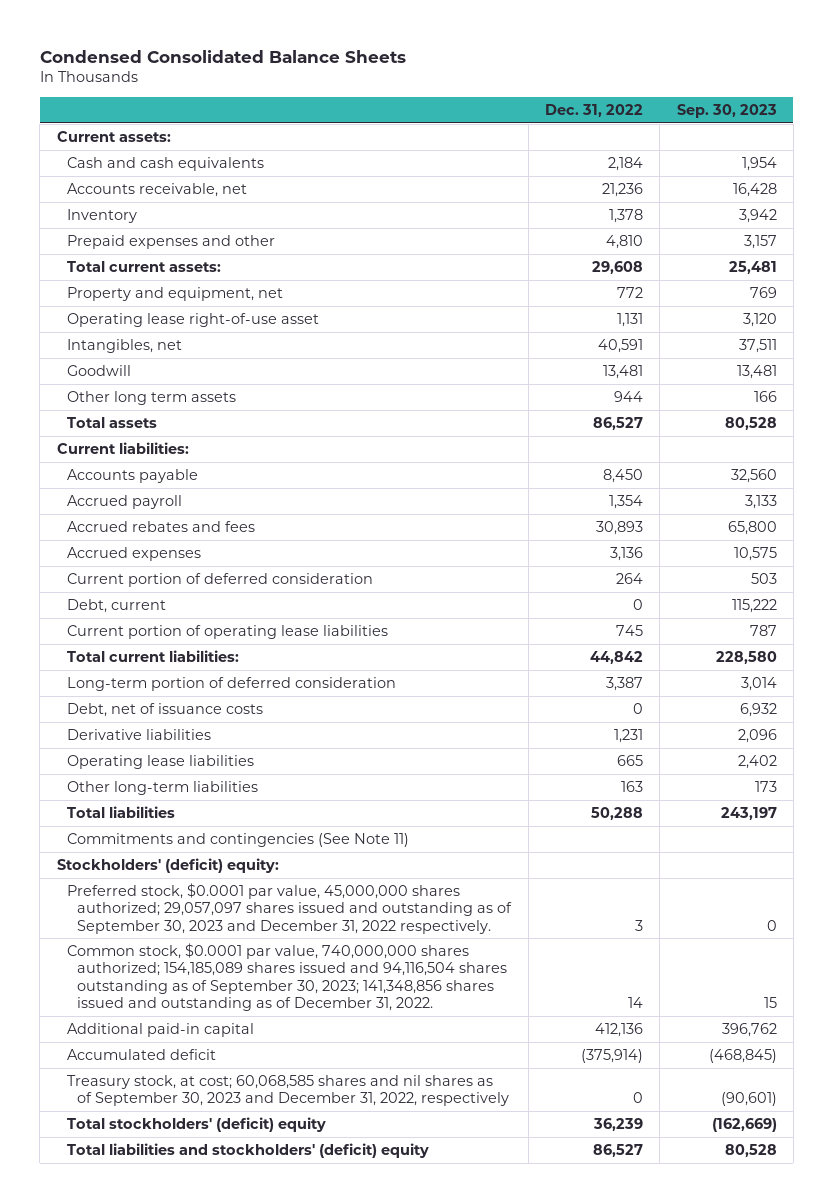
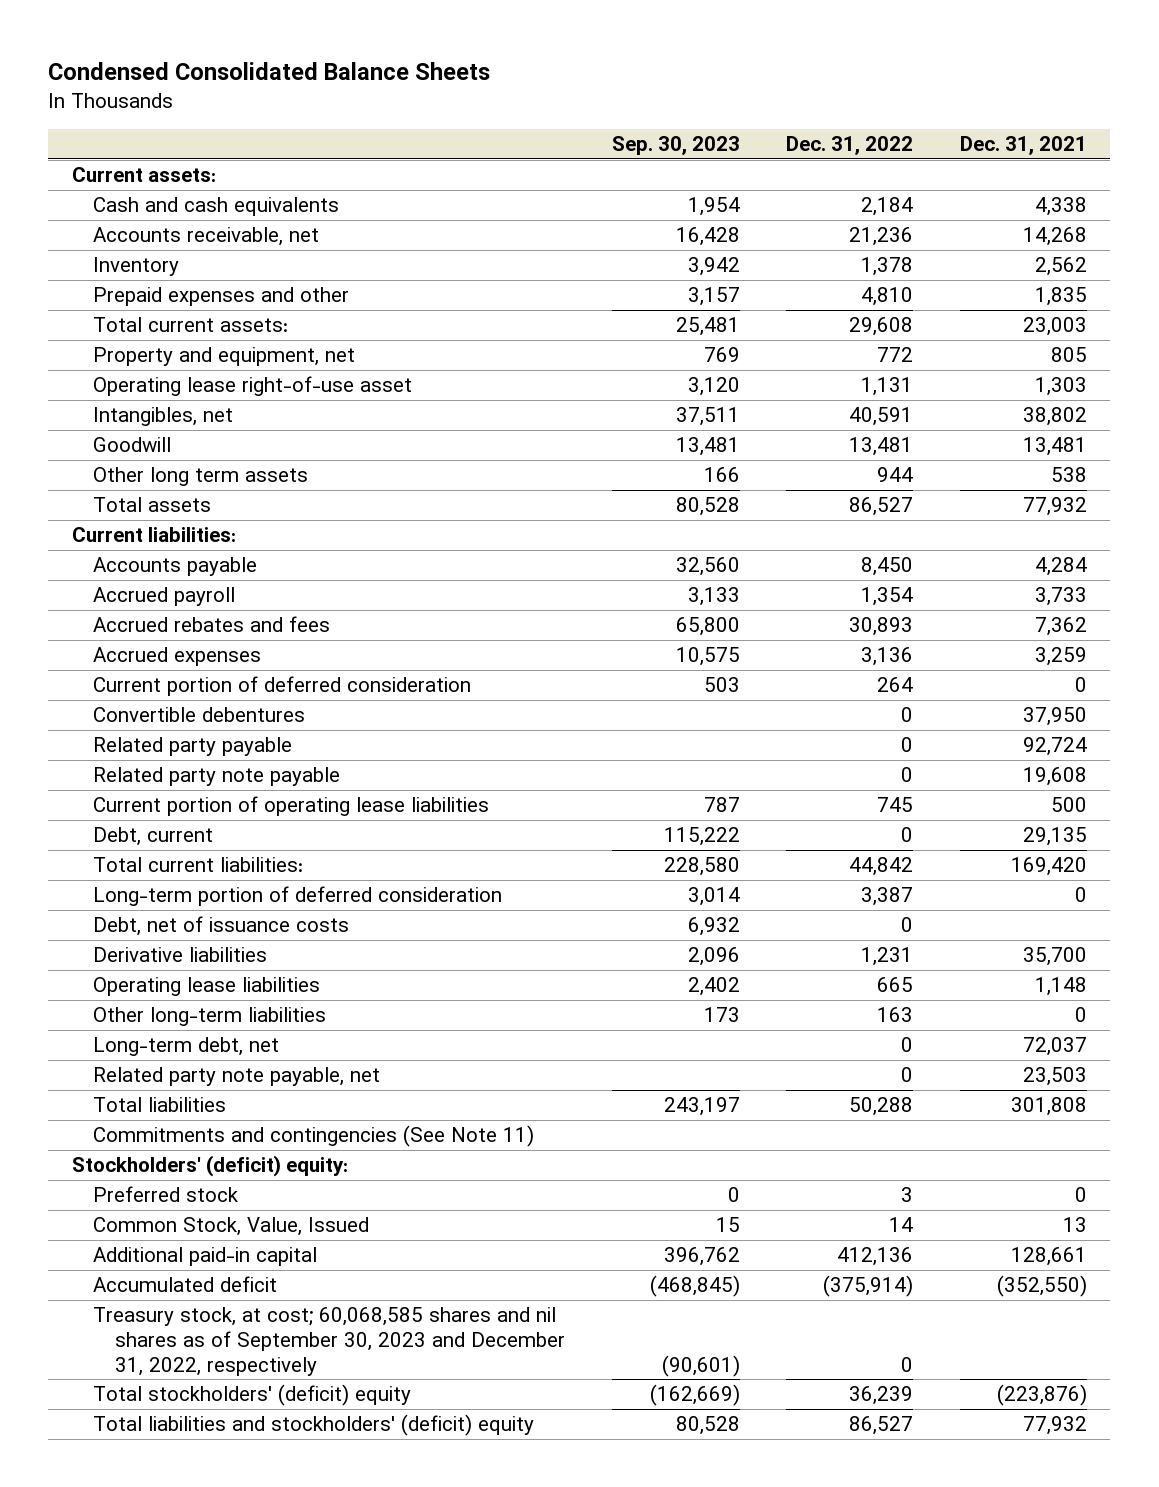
- | Dec. 31, 2022 | Sep. 30, 2023
+ | Sep. 30, 2023 | Dec. 31, 2022 | Dec. 31, 2021
+ Convertible debentures | | 0 | 37,950
+ Related party payable | | 0 | 92,724
+ Related party note payable | | 0 | 19,608
moved down: Debt, current | 115,222 | 0 | 29,135
+ Long-term debt, net | | 0 | 72,037
+ Related party note payable, net | | 0 | 23,503
- Preferred stock, $0.0001 par value, 45,000,000 shares authorized; 29,057,097 shares issued and outstanding as of September 30, 2023 and December 31, 2022 respectively. | 3 | 0
- Common stock, $0.0001 par value, 740,000,000 shares authorized; 154,185,089 shares issued and 94,116,504 shares outstanding as of September 30, 2023; 141,348,856 shares issued and outstanding as of December 31, 2022. | 14 | 15
+ Preferred stock | 0 | 3 | 0
+ Common Stock, Value, Issued | 15 | 14 | 13

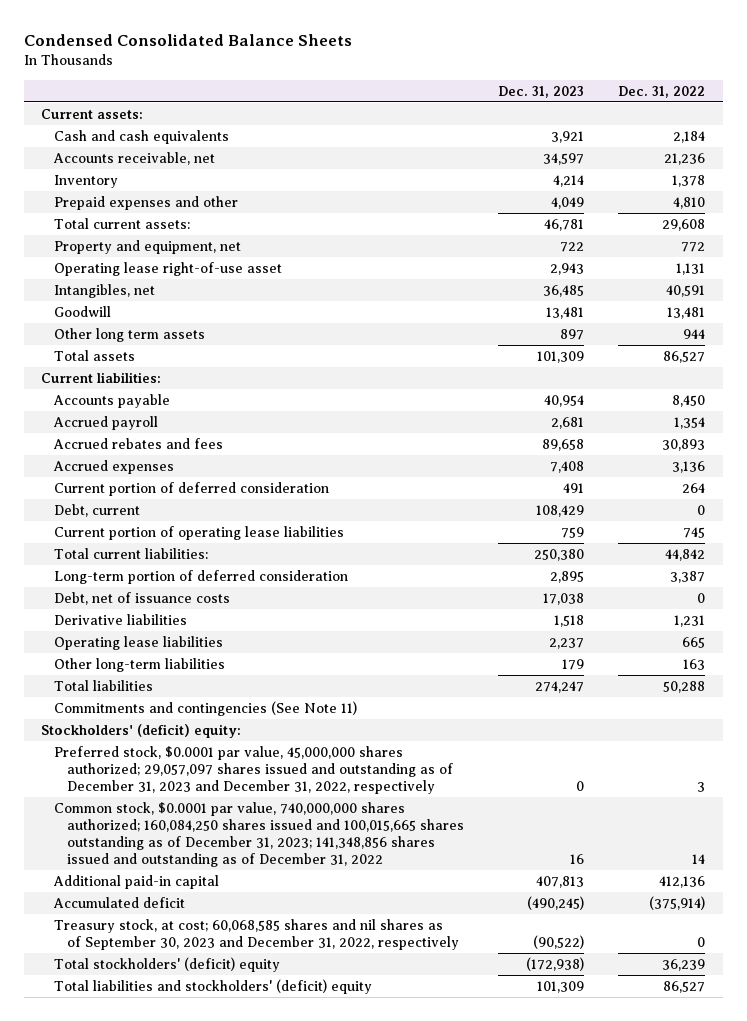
- | Sep. 30, 2023 | Dec. 31, 2022 | Dec. 31, 2021
+ | Dec. 31, 2023 | Dec. 31, 2022
- Convertible debentures | | 0 | 37,950
- Related party payable | | 0 | 92,724
- Related party note payable | | 0 | 19,608
moved down: Current portion of operating lease liabilities | 759 | 745
- Long-term debt, net | | 0 | 72,037
- Related party note payable, net | | 0 | 23,503
- Preferred stock | 0 | 3 | 0
- Common Stock, Value, Issued | 15 | 14 | 13
+ Preferred stock, $0.0001 par value, 45,000,000 shares authorized; 29,057,097 shares issued and outstanding as of December 31, 2023 and December 31, 2022, respectively | 0 | 3
+ Common stock, $0.0001 par value, 740,000,000 shares authorized; 160,084,250 shares issued and 100,015,665 shares outstanding as of December 31, 2023; 141,348,856 shares issued and outstanding as of December 31, 2022 | 16 | 14

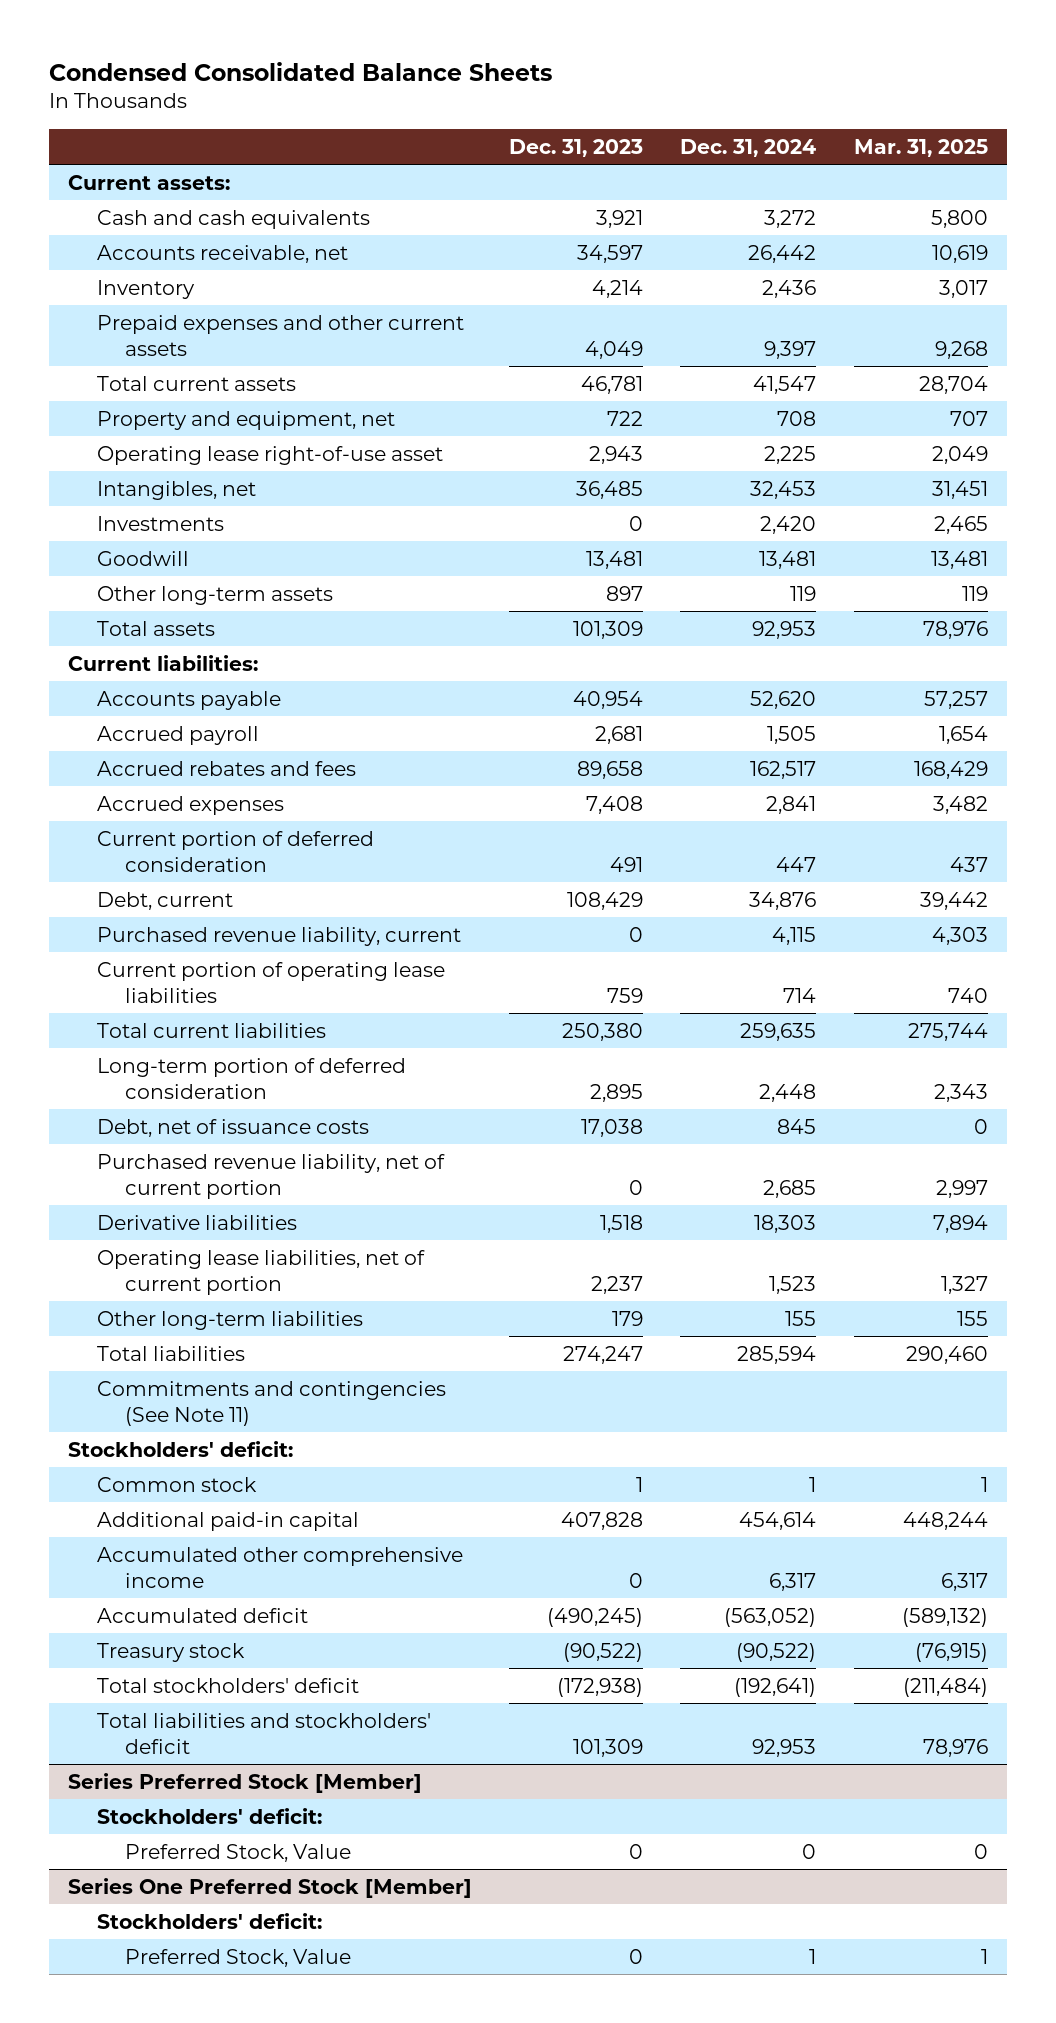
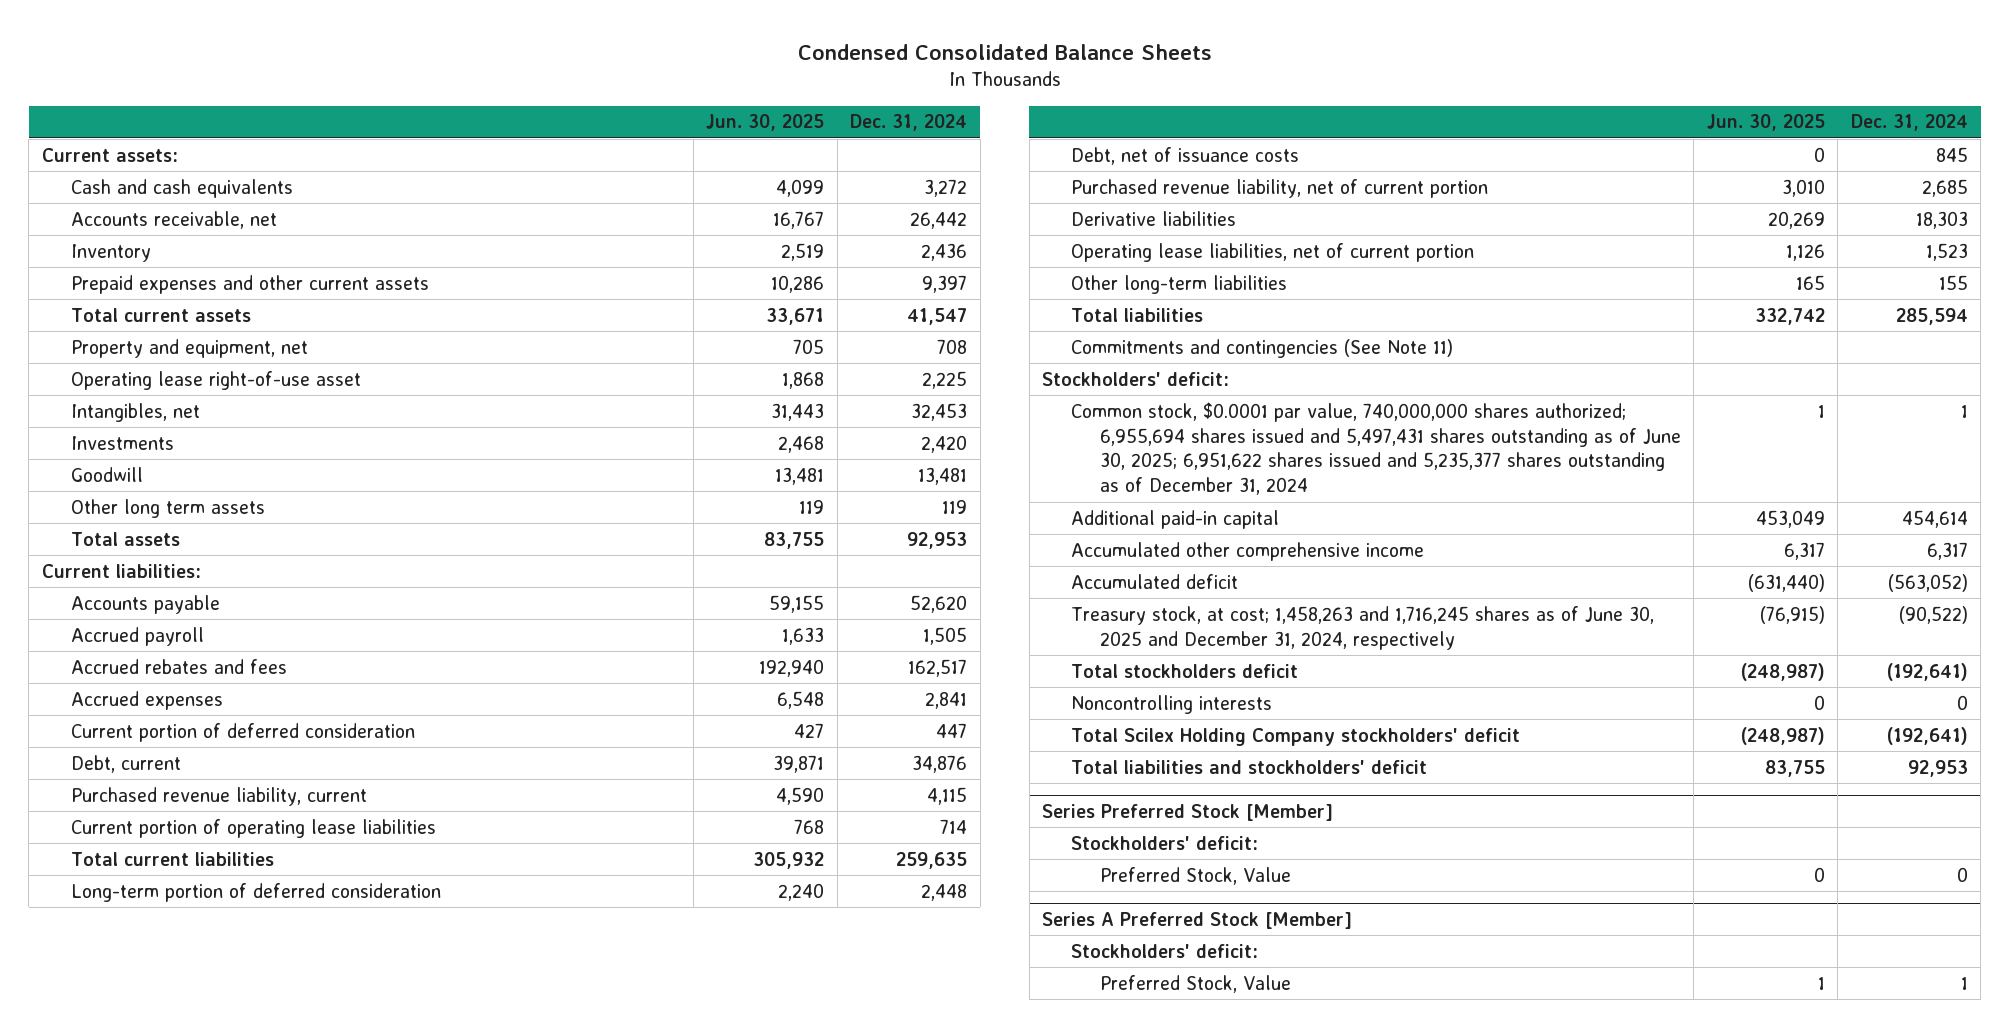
- | Dec. 31, 2023 | Dec. 31, 2024 | Mar. 31, 2025
+ | Jun. 30, 2025 | Dec. 31, 2024
- Other long-term assets | 897 | 119 | 119
+ Other long term assets | 119 | 119
- Common stock | 1 | 1 | 1
+ Common stock, $0.0001 par value, 740,000,000 shares authorized; 6,955,694 shares issued and 5,497,431 shares outstanding as of June 30, 2025; 6,951,622 shares issued and 5,235,377 shares outstanding as of December 31, 2024 | 1 | 1
- Treasury stock | (90,522) | (90,522) | (76,915)
- Total stockholders' deficit | (172,938) | (192,641) | (211,484)
+ Treasury stock, at cost; 1,458,263 and 1,716,245 shares as of June 30, 2025 and December 31, 2024, respectively | (76,915) | (90,522)
+ Total stockholders deficit | (248,987) | (192,641)
+ Noncontrolling interests | 0 | 0
+ Total Scilex Holding Company stockholders' deficit | (248,987) | (192,641)
- Series One Preferred Stock [Member]
+ Series A Preferred Stock [Member]

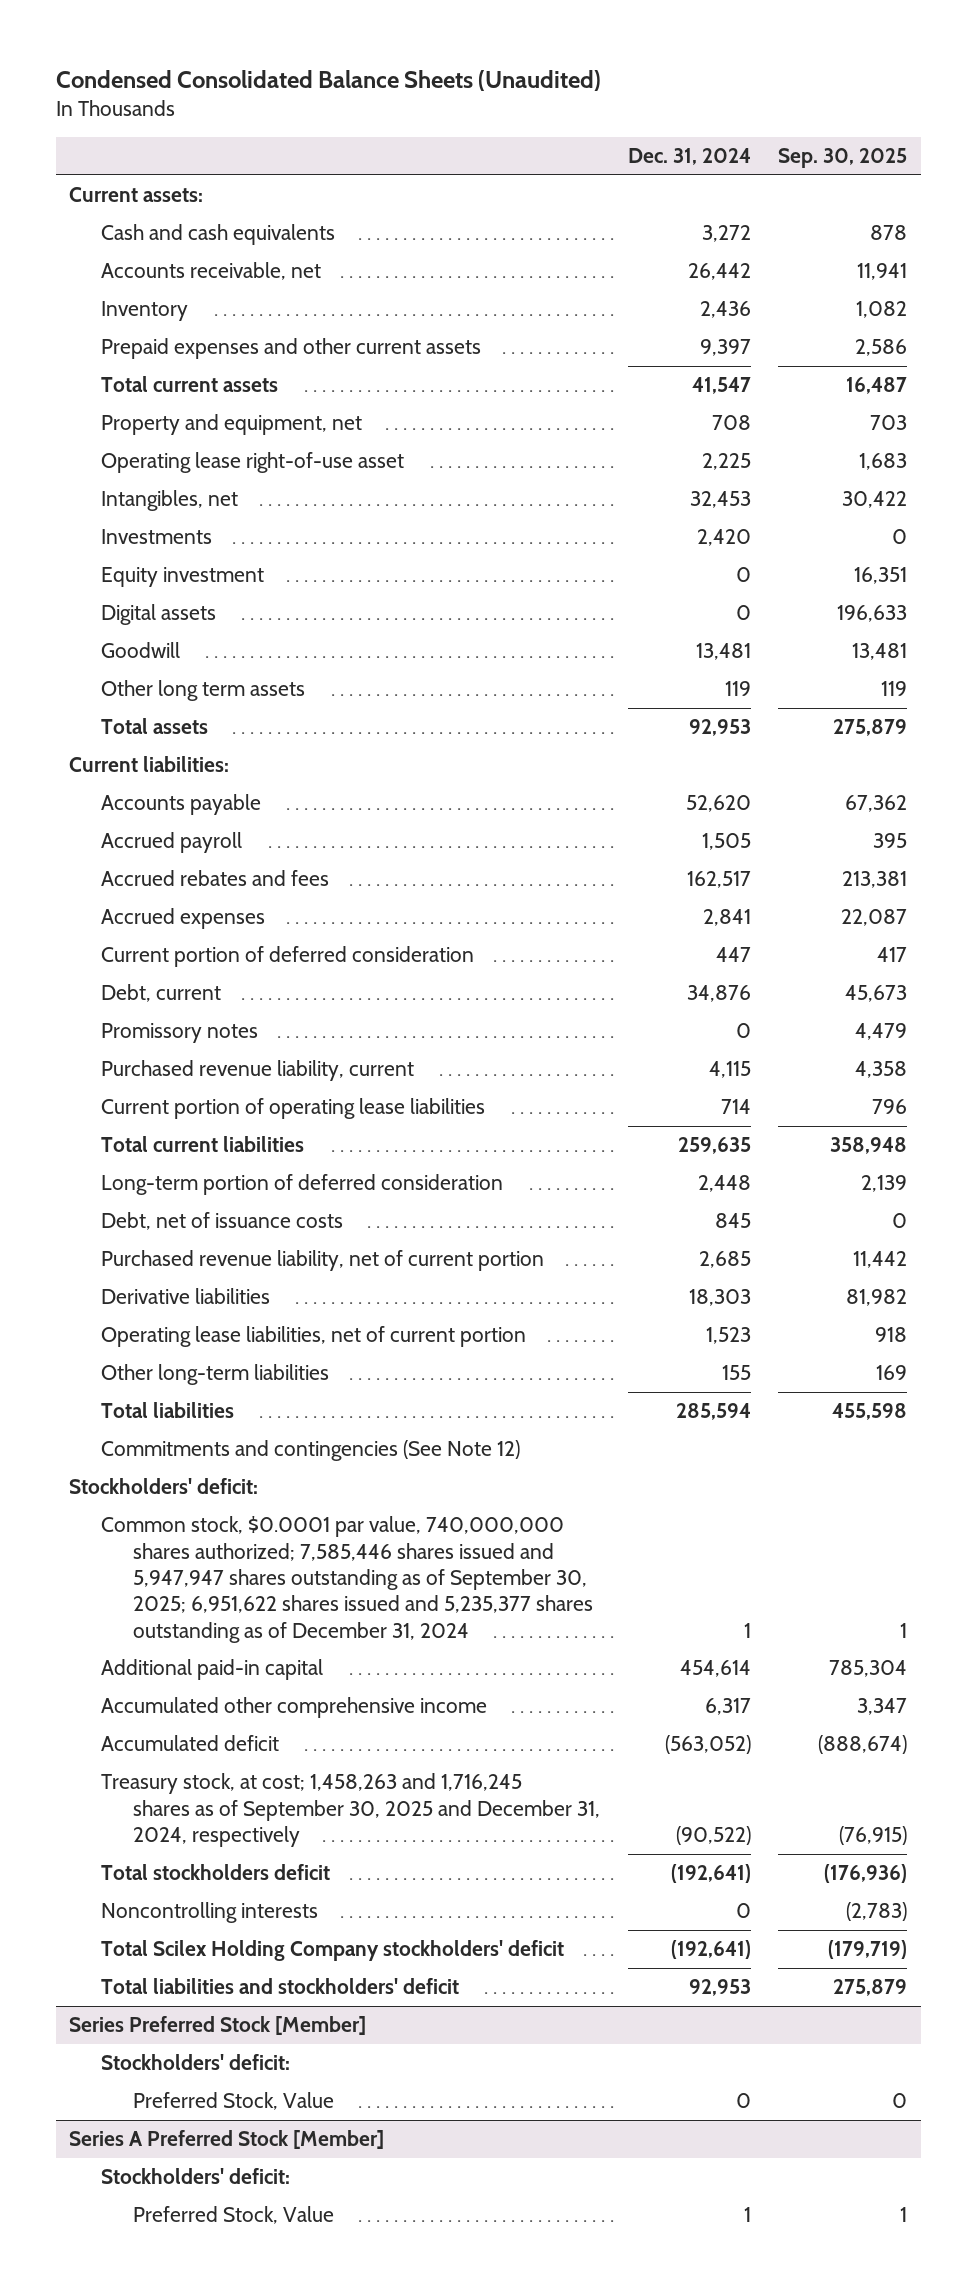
- Condensed Consolidated Balance Sheets
+ Condensed Consolidated Balance Sheets (Unaudited)
- | Jun. 30, 2025 | Dec. 31, 2024
+ | Dec. 31, 2024 | Sep. 30, 2025
+ Equity investment | 0 | 16,351
+ Digital assets | 0 | 196,633
+ Promissory notes | 0 | 4,479
- Commitments and contingencies (See Note 11)
+ Commitments and contingencies (See Note 12)
- Common stock, $0.0001 par value, 740,000,000 shares authorized; 6,955,694 shares issued and 5,497,431 shares outstanding as of June 30, 2025; 6,951,622 shares issued and 5,235,377 shares outstanding as of December 31, 2024 | 1 | 1
+ Common stock, $0.0001 par value, 740,000,000 shares authorized; 7,585,446 shares issued and 5,947,947 shares outstanding as of September 30, 2025; 6,951,622 shares issued and 5,235,377 shares outstanding as of December 31, 2024 | 1 | 1
- Treasury stock, at cost; 1,458,263 and 1,716,245 shares as of June 30, 2025 and December 31, 2024, respectively | (76,915) | (90,522)
+ Treasury stock, at cost; 1,458,263 and 1,716,245 shares as of September 30, 2025 and December 31, 2024, respectively | (90,522) | (76,915)

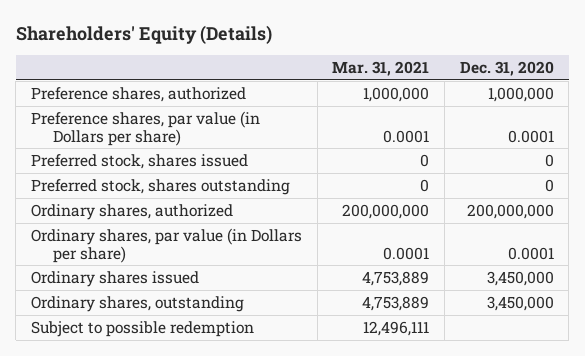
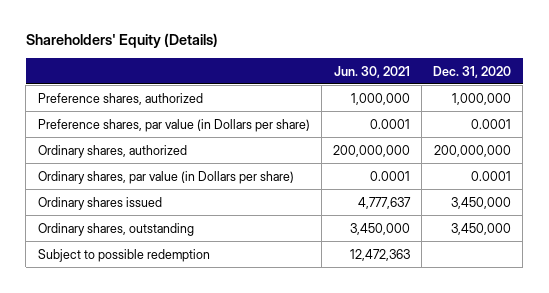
- | Mar. 31, 2021 | Dec. 31, 2020
+ | Jun. 30, 2021 | Dec. 31, 2020
- Preferred stock, shares issued | 0 | 0
- Preferred stock, shares outstanding | 0 | 0

